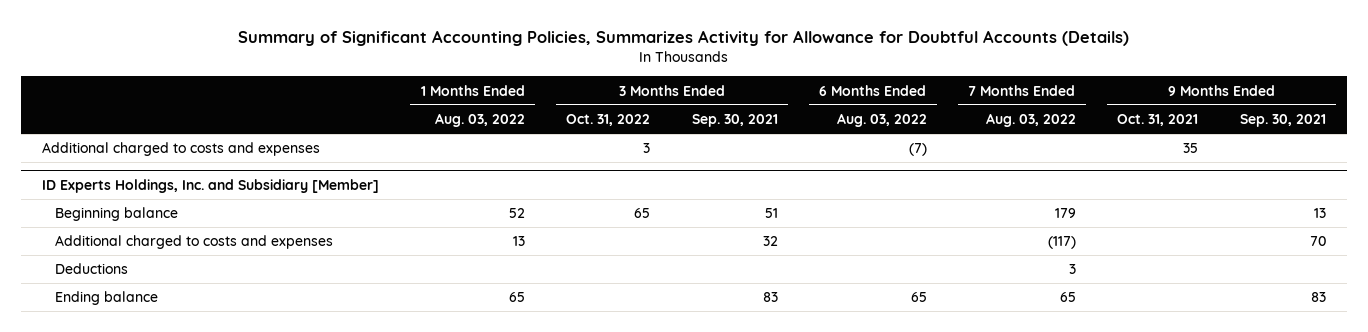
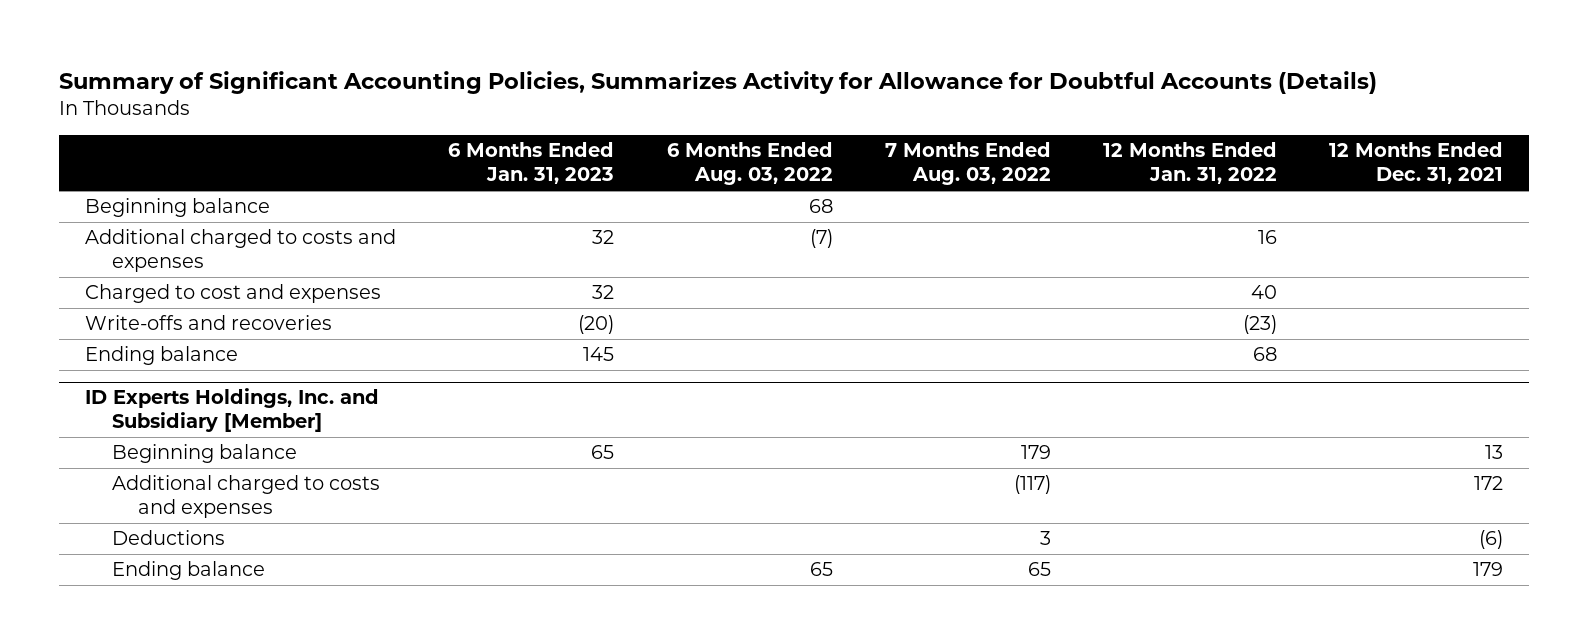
- | 1 Months Ended Aug. 03, 2022 | 3 Months Ended Oct. 31, 2022 | 3 Months Ended Sep. 30, 2021 | 6 Months Ended Aug. 03, 2022 | 7 Months Ended Aug. 03, 2022 | 9 Months Ended Oct. 31, 2021 | 9 Months Ended Sep. 30, 2021
+ | 6 Months Ended Jan. 31, 2023 | 6 Months Ended Aug. 03, 2022 | 7 Months Ended Aug. 03, 2022 | 12 Months Ended Jan. 31, 2022 | 12 Months Ended Dec. 31, 2021
+ Beginning balance | | 68 | | |
+ Charged to cost and expenses | 32 | | | 40 |
+ Write-offs and recoveries | (20) | | | (23) |
+ Ending balance | 145 | | | 68 |

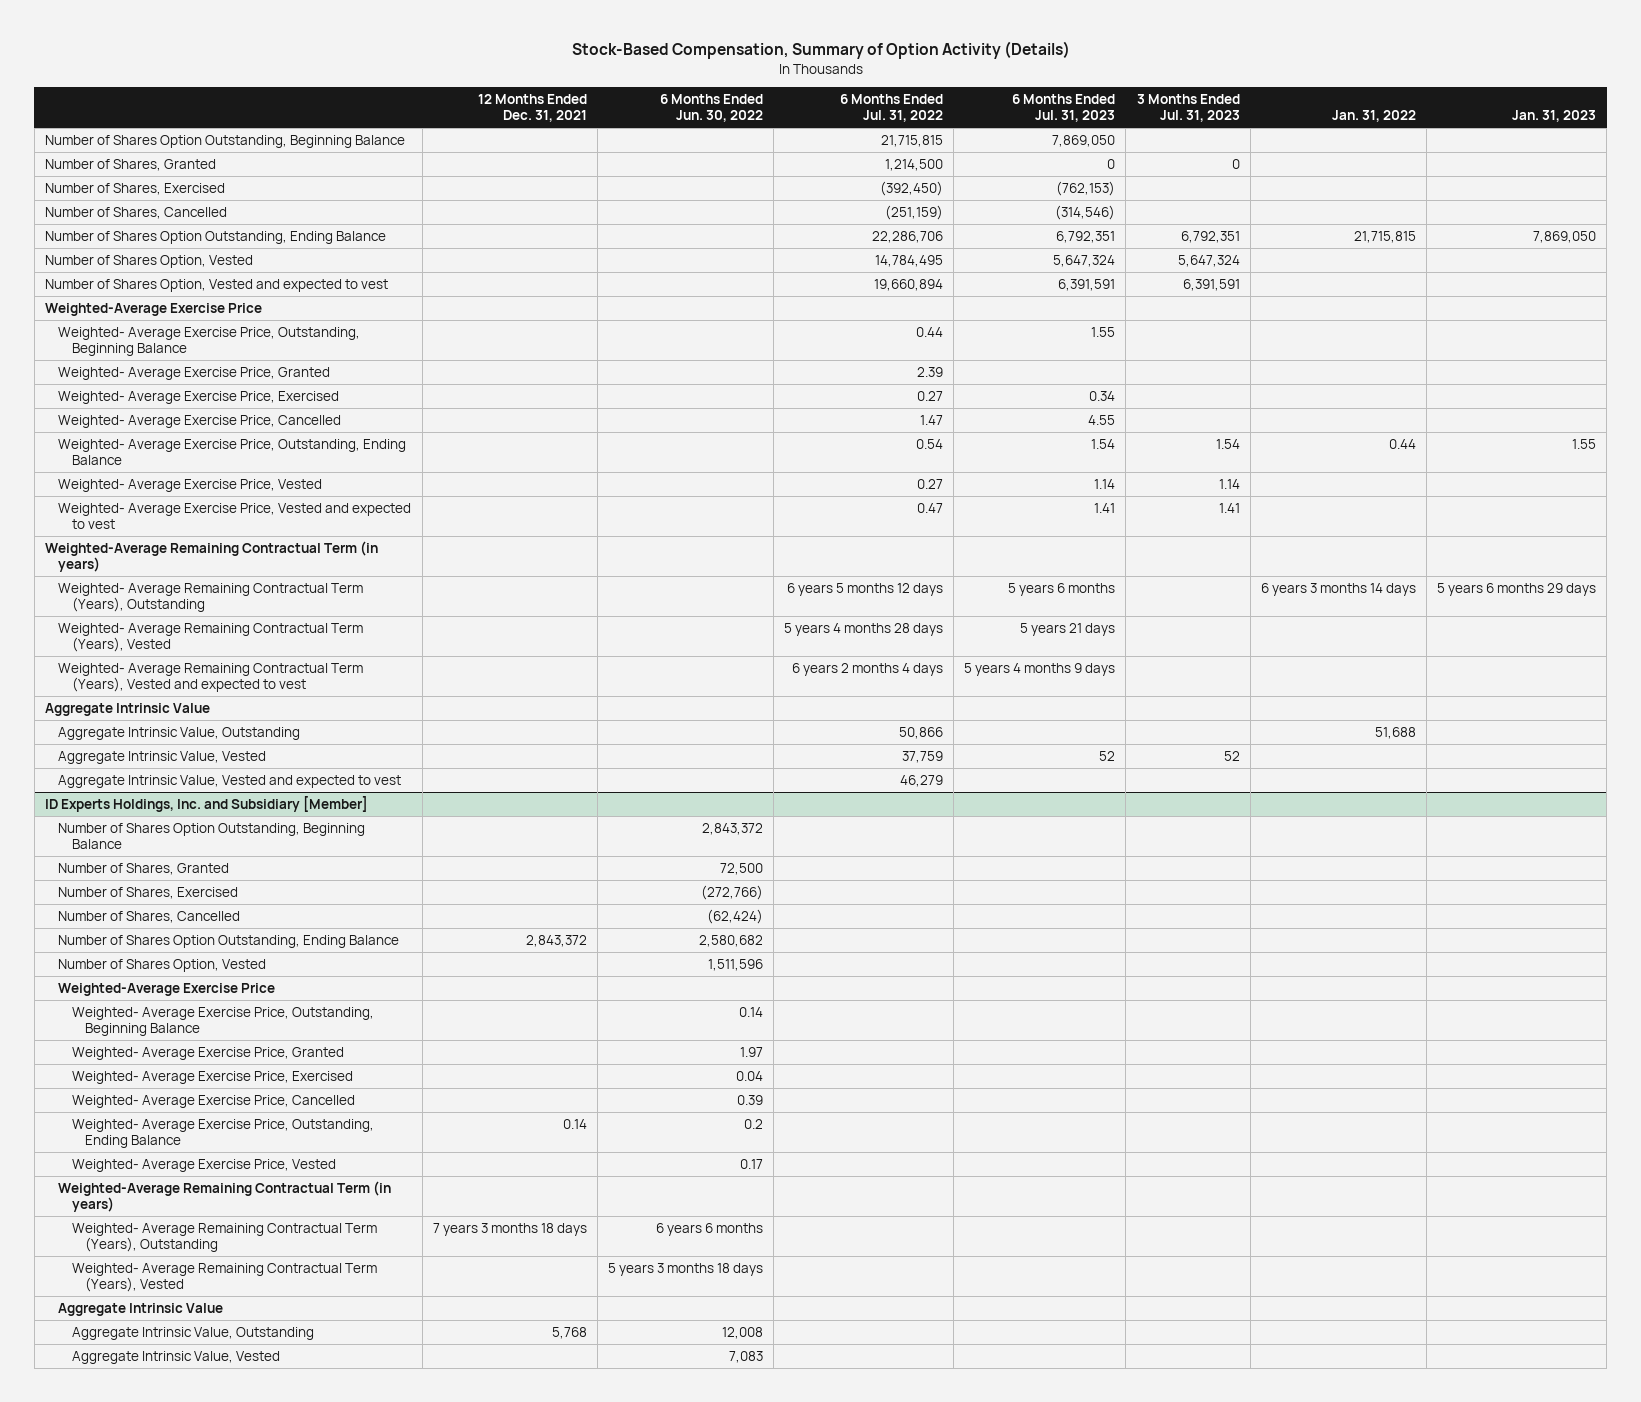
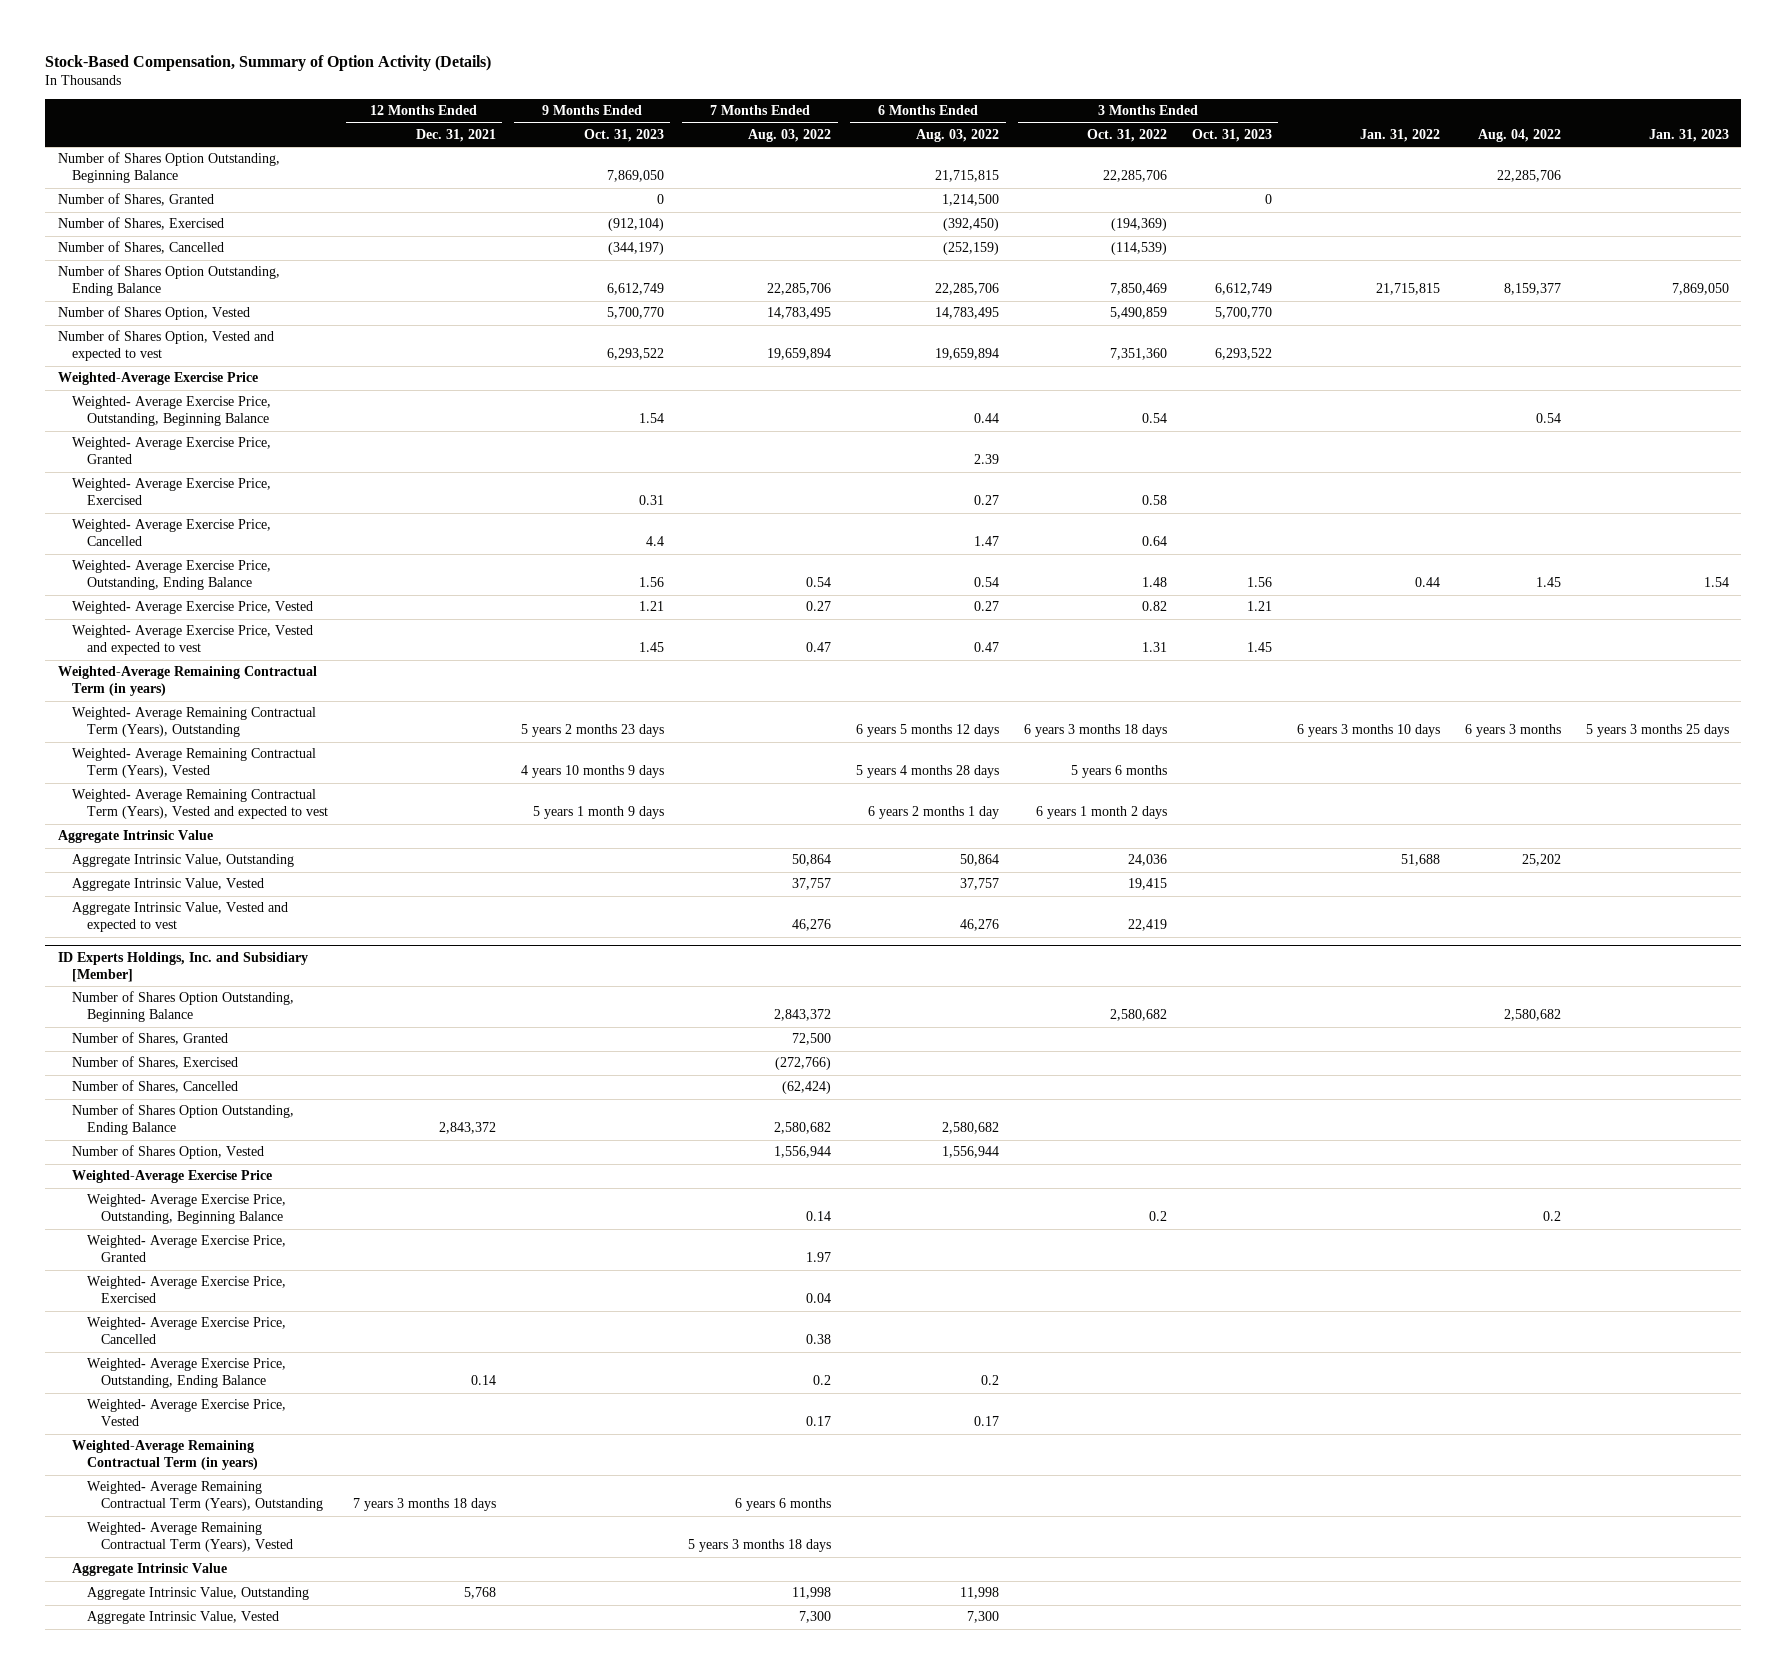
- | 12 Months Ended Dec. 31, 2021 | 6 Months Ended Jun. 30, 2022 | 6 Months Ended Jul. 31, 2022 | 6 Months Ended Jul. 31, 2023 | 3 Months Ended Jul. 31, 2023 | Jan. 31, 2022 | Jan. 31, 2023
+ | 12 Months Ended Dec. 31, 2021 | 9 Months Ended Oct. 31, 2023 | 7 Months Ended Aug. 03, 2022 | 6 Months Ended Aug. 03, 2022 | 3 Months Ended Oct. 31, 2022 | 3 Months Ended Oct. 31, 2023 | Jan. 31, 2022 | Aug. 04, 2022 | Jan. 31, 2023
- Weighted- Average Exercise Price, Outstanding, Ending Balance | | | 0.54 | 1.54 | 1.54 | 0.44 | 1.55
+ Weighted- Average Exercise Price, Outstanding, Ending Balance | | 1.56 | 0.54 | 0.54 | 1.48 | 1.56 | 0.44 | 1.45 | 1.54
- Weighted- Average Remaining Contractual Term (Years), Outstanding | | | 6 years 5 months 12 days | 5 years 6 months | | 6 years 3 months 14 days | 5 years 6 months 29 days
+ Weighted- Average Remaining Contractual Term (Years), Outstanding | | 5 years 2 months 23 days | | 6 years 5 months 12 days | 6 years 3 months 18 days | | 6 years 3 months 10 days | 6 years 3 months | 5 years 3 months 25 days

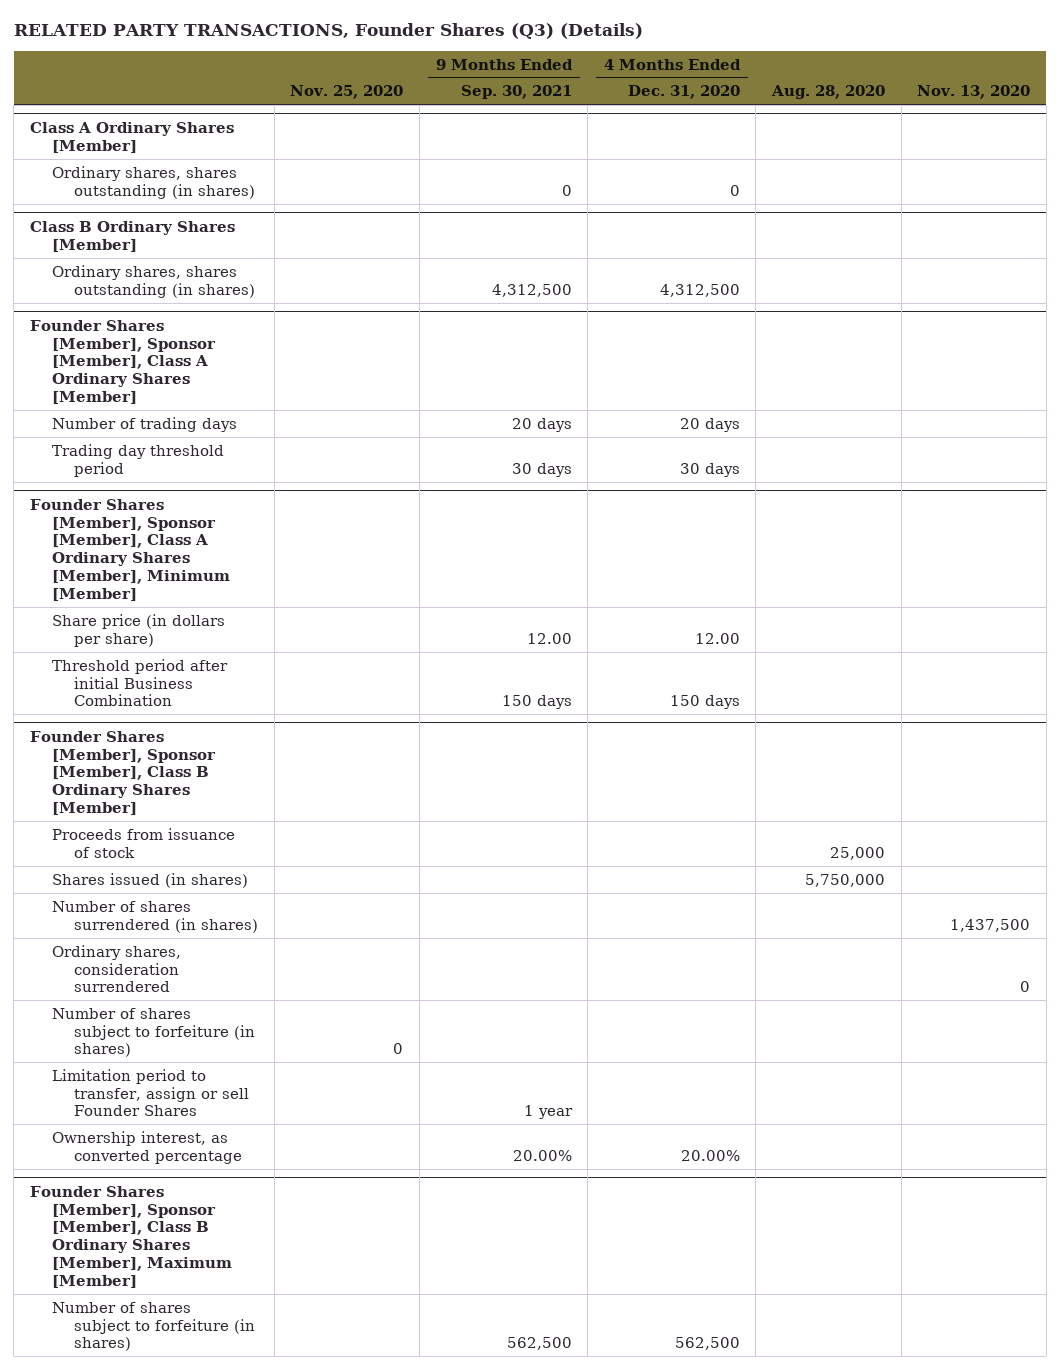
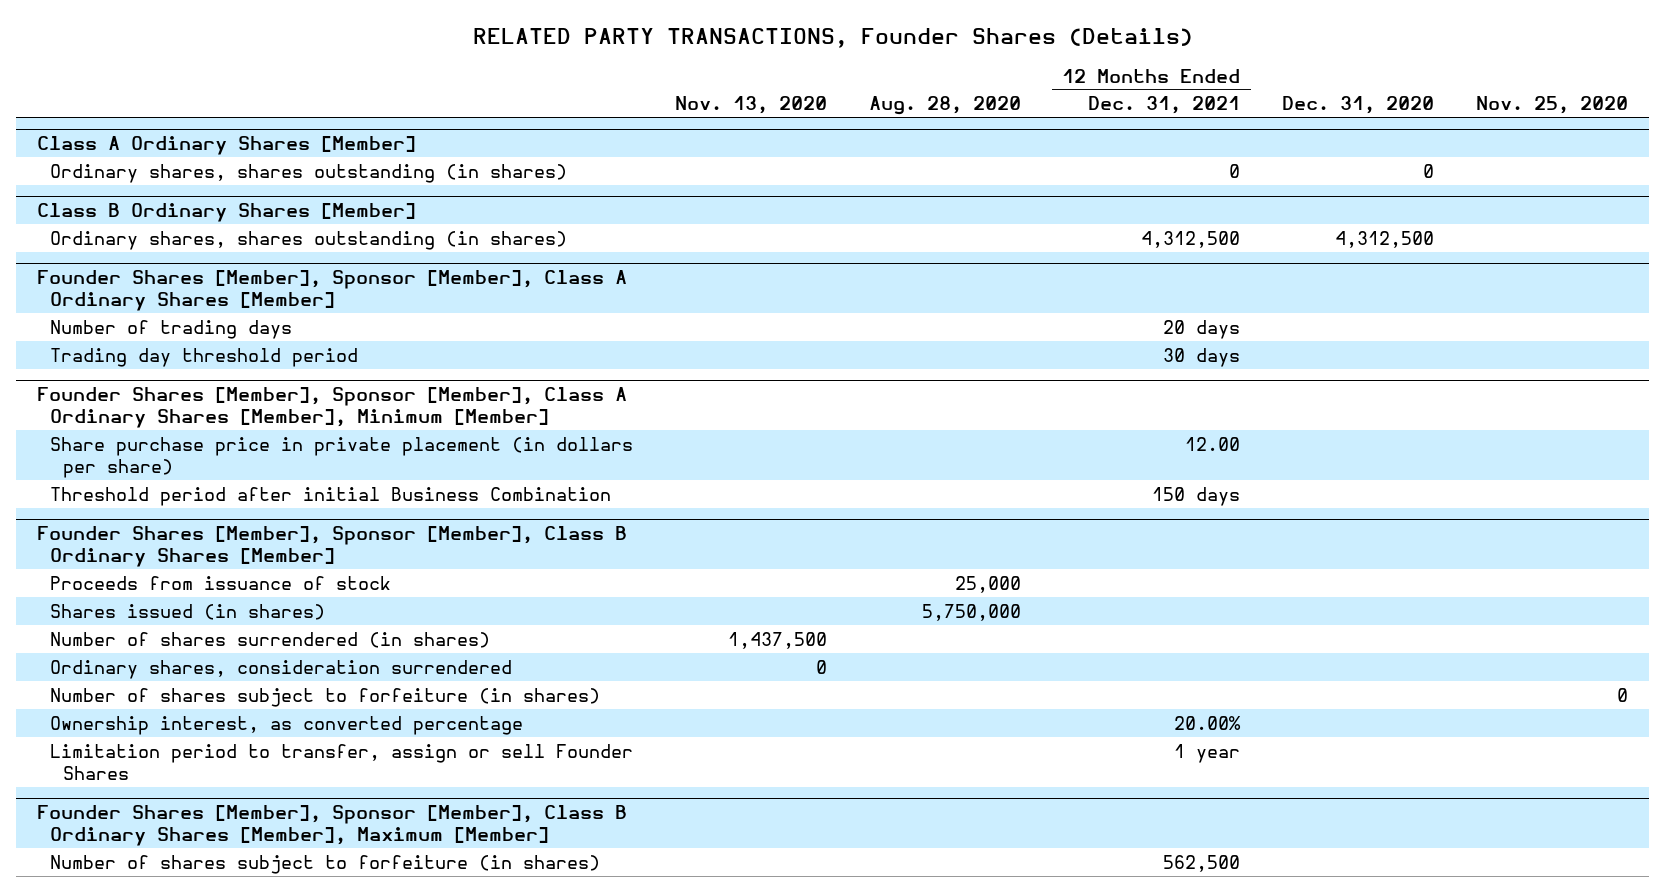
- RELATED PARTY TRANSACTIONS, Founder Shares (Q3) (Details)
+ RELATED PARTY TRANSACTIONS, Founder Shares (Details)
- | Nov. 25, 2020 | 9 Months Ended Sep. 30, 2021 | 4 Months Ended Dec. 31, 2020 | Aug. 28, 2020 | Nov. 13, 2020
+ | Nov. 13, 2020 | Aug. 28, 2020 | 12 Months Ended Dec. 31, 2021 | Dec. 31, 2020 | Nov. 25, 2020
@ Founder Shares [Member], Sponsor [Member], Class A Ordinary Shares [Member], Minimum [Member]
- Share price (in dollars per share) | | 12.00 | 12.00 | |
+ Share purchase price in private placement (in dollars per share) | | | 12.00 | |
@ Founder Shares [Member], Sponsor [Member], Class B Ordinary Shares [Member]
moved down: Limitation period to transfer, assign or sell Founder Shares | | | 1 year | |

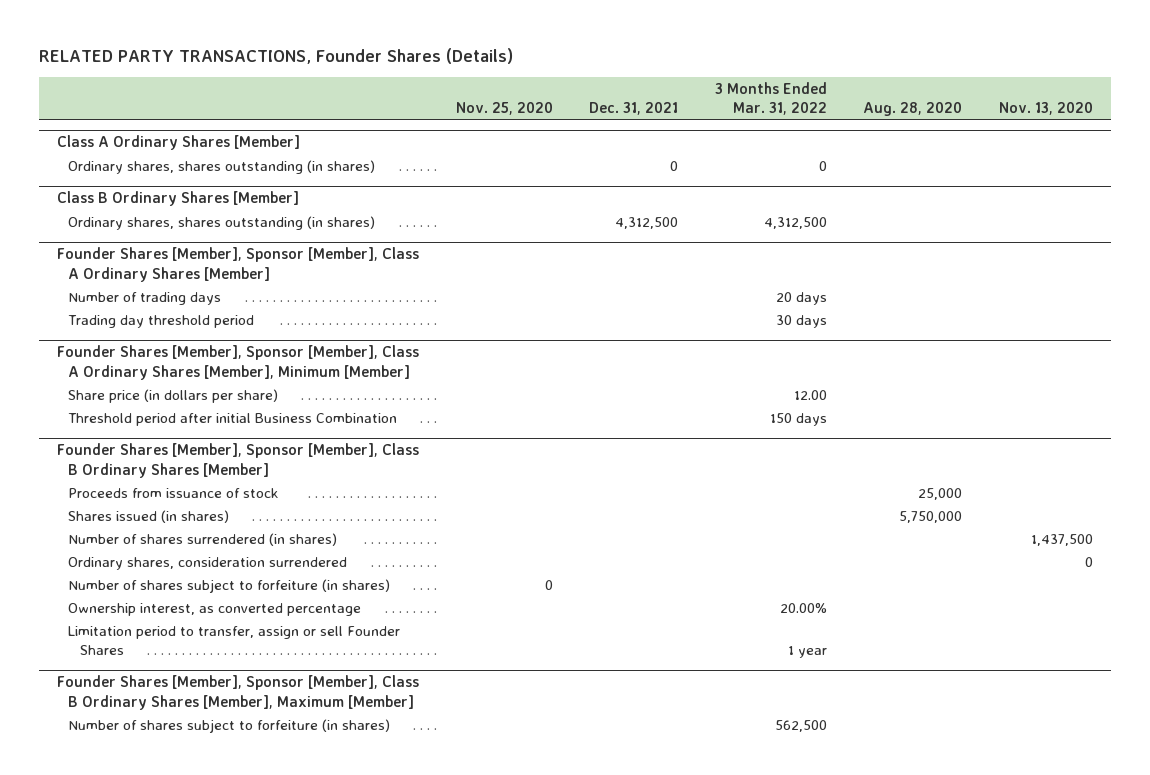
- | Nov. 13, 2020 | Aug. 28, 2020 | 12 Months Ended Dec. 31, 2021 | Dec. 31, 2020 | Nov. 25, 2020
+ | Nov. 25, 2020 | Dec. 31, 2021 | 3 Months Ended Mar. 31, 2022 | Aug. 28, 2020 | Nov. 13, 2020
@ Founder Shares [Member], Sponsor [Member], Class A Ordinary Shares [Member], Minimum [Member]
- Share purchase price in private placement (in dollars per share) | | | 12.00 | |
+ Share price (in dollars per share) | | | 12.00 | |

